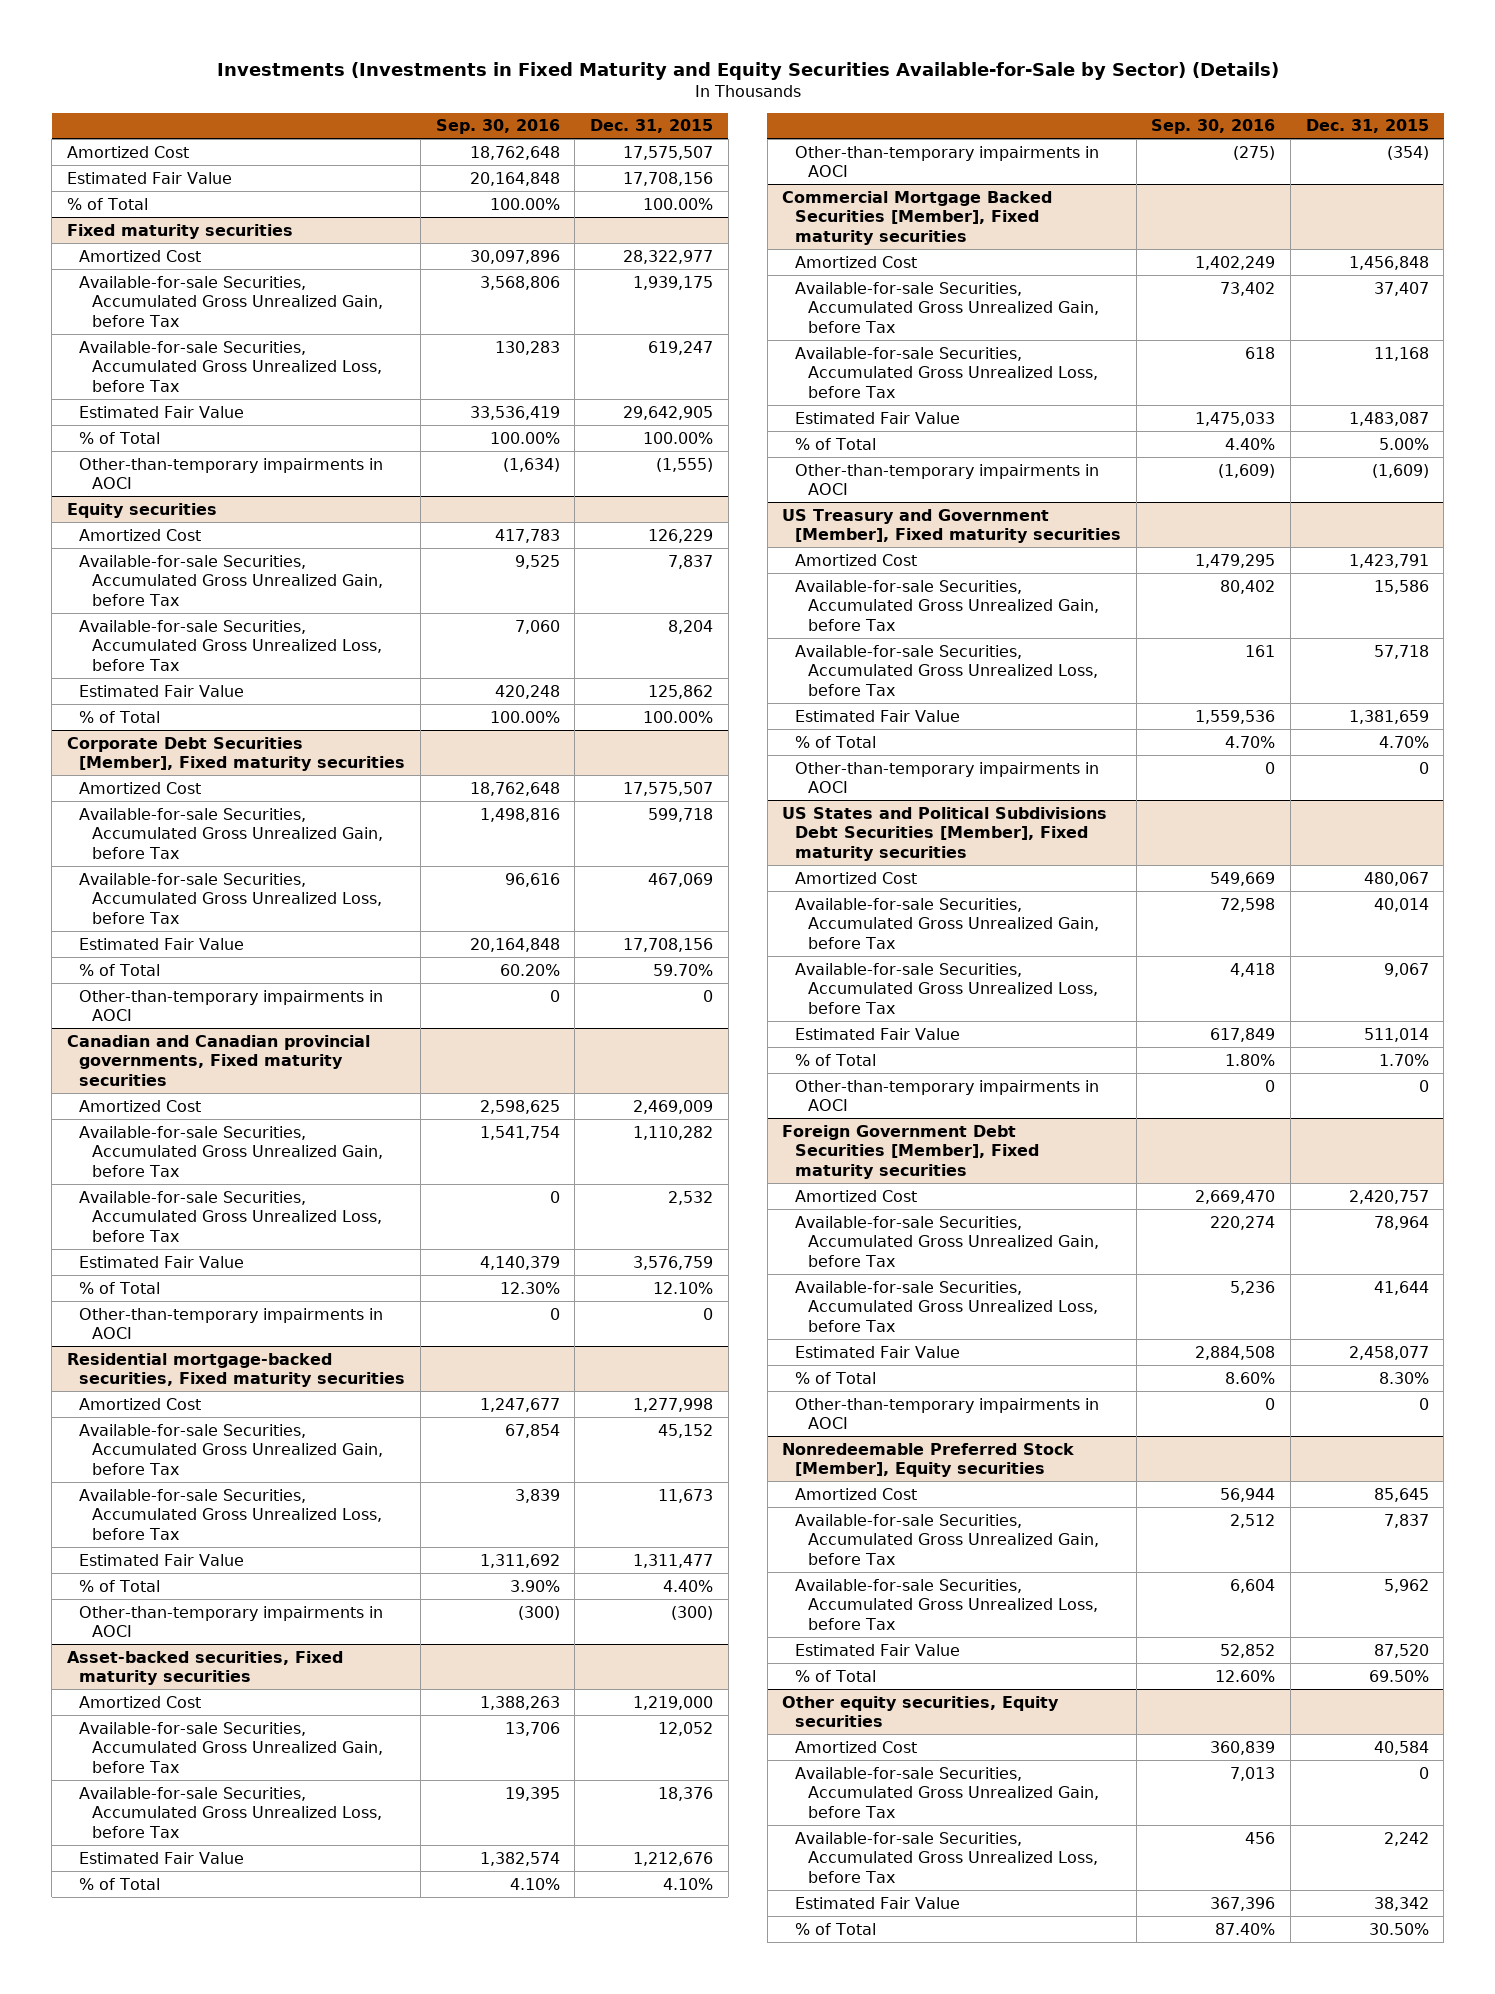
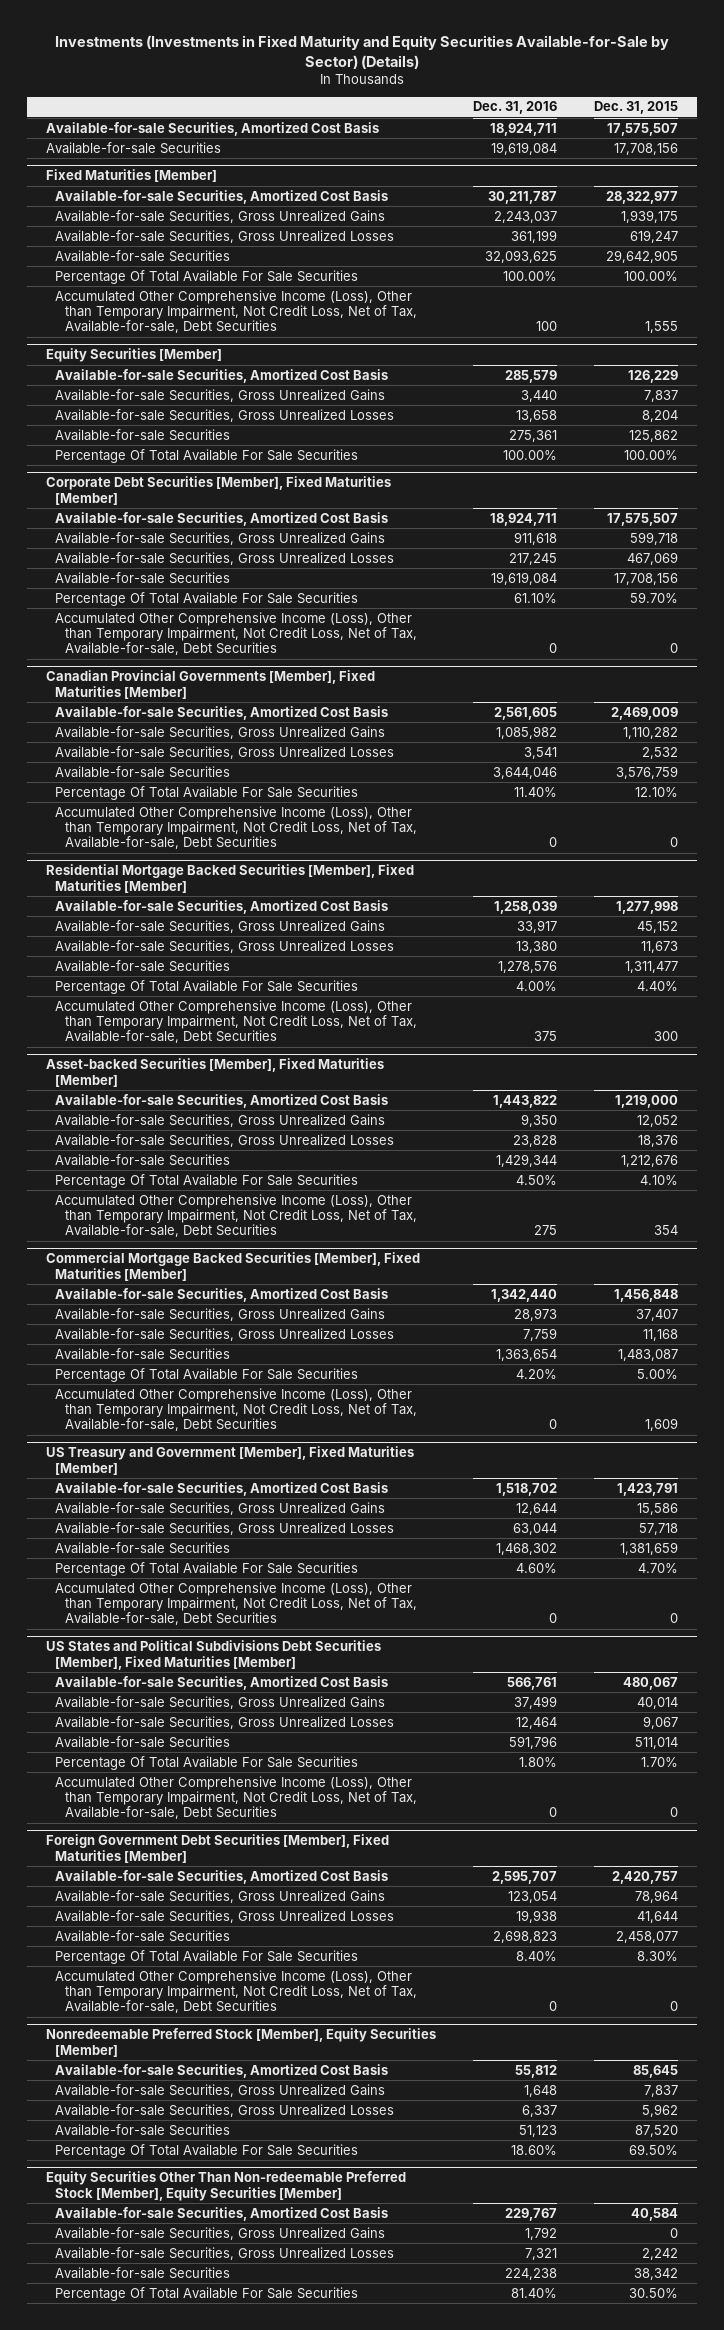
- | Sep. 30, 2016 | Dec. 31, 2015
+ | Dec. 31, 2016 | Dec. 31, 2015
- Amortized Cost | 18,762,648 | 17,575,507
- Estimated Fair Value | 20,164,848 | 17,708,156
- % of Total | 100.00% | 100.00%
- Fixed maturity securities
- Amortized Cost | 30,097,896 | 28,322,977
- Available-for-sale Securities, Accumulated Gross Unrealized Gain, before Tax | 3,568,806 | 1,939,175
- Available-for-sale Securities, Accumulated Gross Unrealized Loss, before Tax | 130,283 | 619,247
- Estimated Fair Value | 33,536,419 | 29,642,905
- % of Total | 100.00% | 100.00%
- Other-than-temporary impairments in AOCI | (1,634) | (1,555)
- Equity securities
- Amortized Cost | 417,783 | 126,229
- Available-for-sale Securities, Accumulated Gross Unrealized Gain, before Tax | 9,525 | 7,837
- Available-for-sale Securities, Accumulated Gross Unrealized Loss, before Tax | 7,060 | 8,204
- Estimated Fair Value | 420,248 | 125,862
- % of Total | 100.00% | 100.00%
- Corporate Debt Securities [Member], Fixed maturity securities
- Amortized Cost | 18,762,648 | 17,575,507
- Available-for-sale Securities, Accumulated Gross Unrealized Gain, before Tax | 1,498,816 | 599,718
- Available-for-sale Securities, Accumulated Gross Unrealized Loss, before Tax | 96,616 | 467,069
- Estimated Fair Value | 20,164,848 | 17,708,156
- % of Total | 60.20% | 59.70%
- Other-than-temporary impairments in AOCI | 0 | 0
- Canadian and Canadian provincial governments, Fixed maturity securities
- Amortized Cost | 2,598,625 | 2,469,009
- Available-for-sale Securities, Accumulated Gross Unrealized Gain, before Tax | 1,541,754 | 1,110,282
- Available-for-sale Securities, Accumulated Gross Unrealized Loss, before Tax | 0 | 2,532
- Estimated Fair Value | 4,140,379 | 3,576,759
- % of Total | 12.30% | 12.10%
- Other-than-temporary impairments in AOCI | 0 | 0
- Residential mortgage-backed securities, Fixed maturity securities
- Amortized Cost | 1,247,677 | 1,277,998
- Available-for-sale Securities, Accumulated Gross Unrealized Gain, before Tax | 67,854 | 45,152
- Available-for-sale Securities, Accumulated Gross Unrealized Loss, before Tax | 3,839 | 11,673
- Estimated Fair Value | 1,311,692 | 1,311,477
- % of Total | 3.90% | 4.40%
- Other-than-temporary impairments in AOCI | (300) | (300)
- Asset-backed securities, Fixed maturity securities
- Amortized Cost | 1,388,263 | 1,219,000
- Available-for-sale Securities, Accumulated Gross Unrealized Gain, before Tax | 13,706 | 12,052
- Available-for-sale Securities, Accumulated Gross Unrealized Loss, before Tax | 19,395 | 18,376
- Estimated Fair Value | 1,382,574 | 1,212,676
- % of Total | 4.10% | 4.10%
- Other-than-temporary impairments in AOCI | (275) | (354)
- Commercial Mortgage Backed Securities [Member], Fixed maturity securities
- Amortized Cost | 1,402,249 | 1,456,848
- Available-for-sale Securities, Accumulated Gross Unrealized Gain, before Tax | 73,402 | 37,407
- Available-for-sale Securities, Accumulated Gross Unrealized Loss, before Tax | 618 | 11,168
- Estimated Fair Value | 1,475,033 | 1,483,087
- % of Total | 4.40% | 5.00%
- Other-than-temporary impairments in AOCI | (1,609) | (1,609)
- US Treasury and Government [Member], Fixed maturity securities
- Amortized Cost | 1,479,295 | 1,423,791
- Available-for-sale Securities, Accumulated Gross Unrealized Gain, before Tax | 80,402 | 15,586
- Available-for-sale Securities, Accumulated Gross Unrealized Loss, before Tax | 161 | 57,718
- Estimated Fair Value | 1,559,536 | 1,381,659
- % of Total | 4.70% | 4.70%
- Other-than-temporary impairments in AOCI | 0 | 0
- US States and Political Subdivisions Debt Securities [Member], Fixed maturity securities
- Amortized Cost | 549,669 | 480,067
- Available-for-sale Securities, Accumulated Gross Unrealized Gain, before Tax | 72,598 | 40,014
- Available-for-sale Securities, Accumulated Gross Unrealized Loss, before Tax | 4,418 | 9,067
- Estimated Fair Value | 617,849 | 511,014
- % of Total | 1.80% | 1.70%
- Other-than-temporary impairments in AOCI | 0 | 0
- Foreign Government Debt Securities [Member], Fixed maturity securities
- Amortized Cost | 2,669,470 | 2,420,757
- Available-for-sale Securities, Accumulated Gross Unrealized Gain, before Tax | 220,274 | 78,964
- Available-for-sale Securities, Accumulated Gross Unrealized Loss, before Tax | 5,236 | 41,644
- Estimated Fair Value | 2,884,508 | 2,458,077
- % of Total | 8.60% | 8.30%
- Other-than-temporary impairments in AOCI | 0 | 0
- Nonredeemable Preferred Stock [Member], Equity securities
- Amortized Cost | 56,944 | 85,645
- Available-for-sale Securities, Accumulated Gross Unrealized Gain, before Tax | 2,512 | 7,837
- Available-for-sale Securities, Accumulated Gross Unrealized Loss, before Tax | 6,604 | 5,962
- Estimated Fair Value | 52,852 | 87,520
- % of Total | 12.60% | 69.50%
- Other equity securities, Equity securities
- Amortized Cost | 360,839 | 40,584
- Available-for-sale Securities, Accumulated Gross Unrealized Gain, before Tax | 7,013 | 0
- Available-for-sale Securities, Accumulated Gross Unrealized Loss, before Tax | 456 | 2,242
- Estimated Fair Value | 367,396 | 38,342
- % of Total | 87.40% | 30.50%
+ Available-for-sale Securities, Amortized Cost Basis | 18,924,711 | 17,575,507
+ Available-for-sale Securities | 19,619,084 | 17,708,156
+ Fixed Maturities [Member]
+ Available-for-sale Securities, Amortized Cost Basis | 30,211,787 | 28,322,977
+ Available-for-sale Securities, Gross Unrealized Gains | 2,243,037 | 1,939,175
+ Available-for-sale Securities, Gross Unrealized Losses | 361,199 | 619,247
+ Available-for-sale Securities | 32,093,625 | 29,642,905
+ Percentage Of Total Available For Sale Securities | 100.00% | 100.00%
+ Accumulated Other Comprehensive Income (Loss), Other than Temporary Impairment, Not Credit Loss, Net of Tax, Available-for-sale, Debt Securities | 100 | 1,555
+ Equity Securities [Member]
+ Available-for-sale Securities, Amortized Cost Basis | 285,579 | 126,229
+ Available-for-sale Securities, Gross Unrealized Gains | 3,440 | 7,837
+ Available-for-sale Securities, Gross Unrealized Losses | 13,658 | 8,204
+ Available-for-sale Securities | 275,361 | 125,862
+ Percentage Of Total Available For Sale Securities | 100.00% | 100.00%
+ Corporate Debt Securities [Member], Fixed Maturities [Member]
+ Available-for-sale Securities, Amortized Cost Basis | 18,924,711 | 17,575,507
+ Available-for-sale Securities, Gross Unrealized Gains | 911,618 | 599,718
+ Available-for-sale Securities, Gross Unrealized Losses | 217,245 | 467,069
+ Available-for-sale Securities | 19,619,084 | 17,708,156
+ Percentage Of Total Available For Sale Securities | 61.10% | 59.70%
+ Accumulated Other Comprehensive Income (Loss), Other than Temporary Impairment, Not Credit Loss, Net of Tax, Available-for-sale, Debt Securities | 0 | 0
+ Canadian Provincial Governments [Member], Fixed Maturities [Member]
+ Available-for-sale Securities, Amortized Cost Basis | 2,561,605 | 2,469,009
+ Available-for-sale Securities, Gross Unrealized Gains | 1,085,982 | 1,110,282
+ Available-for-sale Securities, Gross Unrealized Losses | 3,541 | 2,532
+ Available-for-sale Securities | 3,644,046 | 3,576,759
+ Percentage Of Total Available For Sale Securities | 11.40% | 12.10%
+ Accumulated Other Comprehensive Income (Loss), Other than Temporary Impairment, Not Credit Loss, Net of Tax, Available-for-sale, Debt Securities | 0 | 0
+ Residential Mortgage Backed Securities [Member], Fixed Maturities [Member]
+ Available-for-sale Securities, Amortized Cost Basis | 1,258,039 | 1,277,998
+ Available-for-sale Securities, Gross Unrealized Gains | 33,917 | 45,152
+ Available-for-sale Securities, Gross Unrealized Losses | 13,380 | 11,673
+ Available-for-sale Securities | 1,278,576 | 1,311,477
+ Percentage Of Total Available For Sale Securities | 4.00% | 4.40%
+ Accumulated Other Comprehensive Income (Loss), Other than Temporary Impairment, Not Credit Loss, Net of Tax, Available-for-sale, Debt Securities | 375 | 300
+ Asset-backed Securities [Member], Fixed Maturities [Member]
+ Available-for-sale Securities, Amortized Cost Basis | 1,443,822 | 1,219,000
+ Available-for-sale Securities, Gross Unrealized Gains | 9,350 | 12,052
+ Available-for-sale Securities, Gross Unrealized Losses | 23,828 | 18,376
+ Available-for-sale Securities | 1,429,344 | 1,212,676
+ Percentage Of Total Available For Sale Securities | 4.50% | 4.10%
+ Accumulated Other Comprehensive Income (Loss), Other than Temporary Impairment, Not Credit Loss, Net of Tax, Available-for-sale, Debt Securities | 275 | 354
+ Commercial Mortgage Backed Securities [Member], Fixed Maturities [Member]
+ Available-for-sale Securities, Amortized Cost Basis | 1,342,440 | 1,456,848
+ Available-for-sale Securities, Gross Unrealized Gains | 28,973 | 37,407
+ Available-for-sale Securities, Gross Unrealized Losses | 7,759 | 11,168
+ Available-for-sale Securities | 1,363,654 | 1,483,087
+ Percentage Of Total Available For Sale Securities | 4.20% | 5.00%
+ Accumulated Other Comprehensive Income (Loss), Other than Temporary Impairment, Not Credit Loss, Net of Tax, Available-for-sale, Debt Securities | 0 | 1,609
+ US Treasury and Government [Member], Fixed Maturities [Member]
+ Available-for-sale Securities, Amortized Cost Basis | 1,518,702 | 1,423,791
+ Available-for-sale Securities, Gross Unrealized Gains | 12,644 | 15,586
+ Available-for-sale Securities, Gross Unrealized Losses | 63,044 | 57,718
+ Available-for-sale Securities | 1,468,302 | 1,381,659
+ Percentage Of Total Available For Sale Securities | 4.60% | 4.70%
+ Accumulated Other Comprehensive Income (Loss), Other than Temporary Impairment, Not Credit Loss, Net of Tax, Available-for-sale, Debt Securities | 0 | 0
+ US States and Political Subdivisions Debt Securities [Member], Fixed Maturities [Member]
+ Available-for-sale Securities, Amortized Cost Basis | 566,761 | 480,067
+ Available-for-sale Securities, Gross Unrealized Gains | 37,499 | 40,014
+ Available-for-sale Securities, Gross Unrealized Losses | 12,464 | 9,067
+ Available-for-sale Securities | 591,796 | 511,014
+ Percentage Of Total Available For Sale Securities | 1.80% | 1.70%
+ Accumulated Other Comprehensive Income (Loss), Other than Temporary Impairment, Not Credit Loss, Net of Tax, Available-for-sale, Debt Securities | 0 | 0
+ Foreign Government Debt Securities [Member], Fixed Maturities [Member]
+ Available-for-sale Securities, Amortized Cost Basis | 2,595,707 | 2,420,757
+ Available-for-sale Securities, Gross Unrealized Gains | 123,054 | 78,964
+ Available-for-sale Securities, Gross Unrealized Losses | 19,938 | 41,644
+ Available-for-sale Securities | 2,698,823 | 2,458,077
+ Percentage Of Total Available For Sale Securities | 8.40% | 8.30%
+ Accumulated Other Comprehensive Income (Loss), Other than Temporary Impairment, Not Credit Loss, Net of Tax, Available-for-sale, Debt Securities | 0 | 0
+ Nonredeemable Preferred Stock [Member], Equity Securities [Member]
+ Available-for-sale Securities, Amortized Cost Basis | 55,812 | 85,645
+ Available-for-sale Securities, Gross Unrealized Gains | 1,648 | 7,837
+ Available-for-sale Securities, Gross Unrealized Losses | 6,337 | 5,962
+ Available-for-sale Securities | 51,123 | 87,520
+ Percentage Of Total Available For Sale Securities | 18.60% | 69.50%
+ Equity Securities Other Than Non-redeemable Preferred Stock [Member], Equity Securities [Member]
+ Available-for-sale Securities, Amortized Cost Basis | 229,767 | 40,584
+ Available-for-sale Securities, Gross Unrealized Gains | 1,792 | 0
+ Available-for-sale Securities, Gross Unrealized Losses | 7,321 | 2,242
+ Available-for-sale Securities | 224,238 | 38,342
+ Percentage Of Total Available For Sale Securities | 81.40% | 30.50%

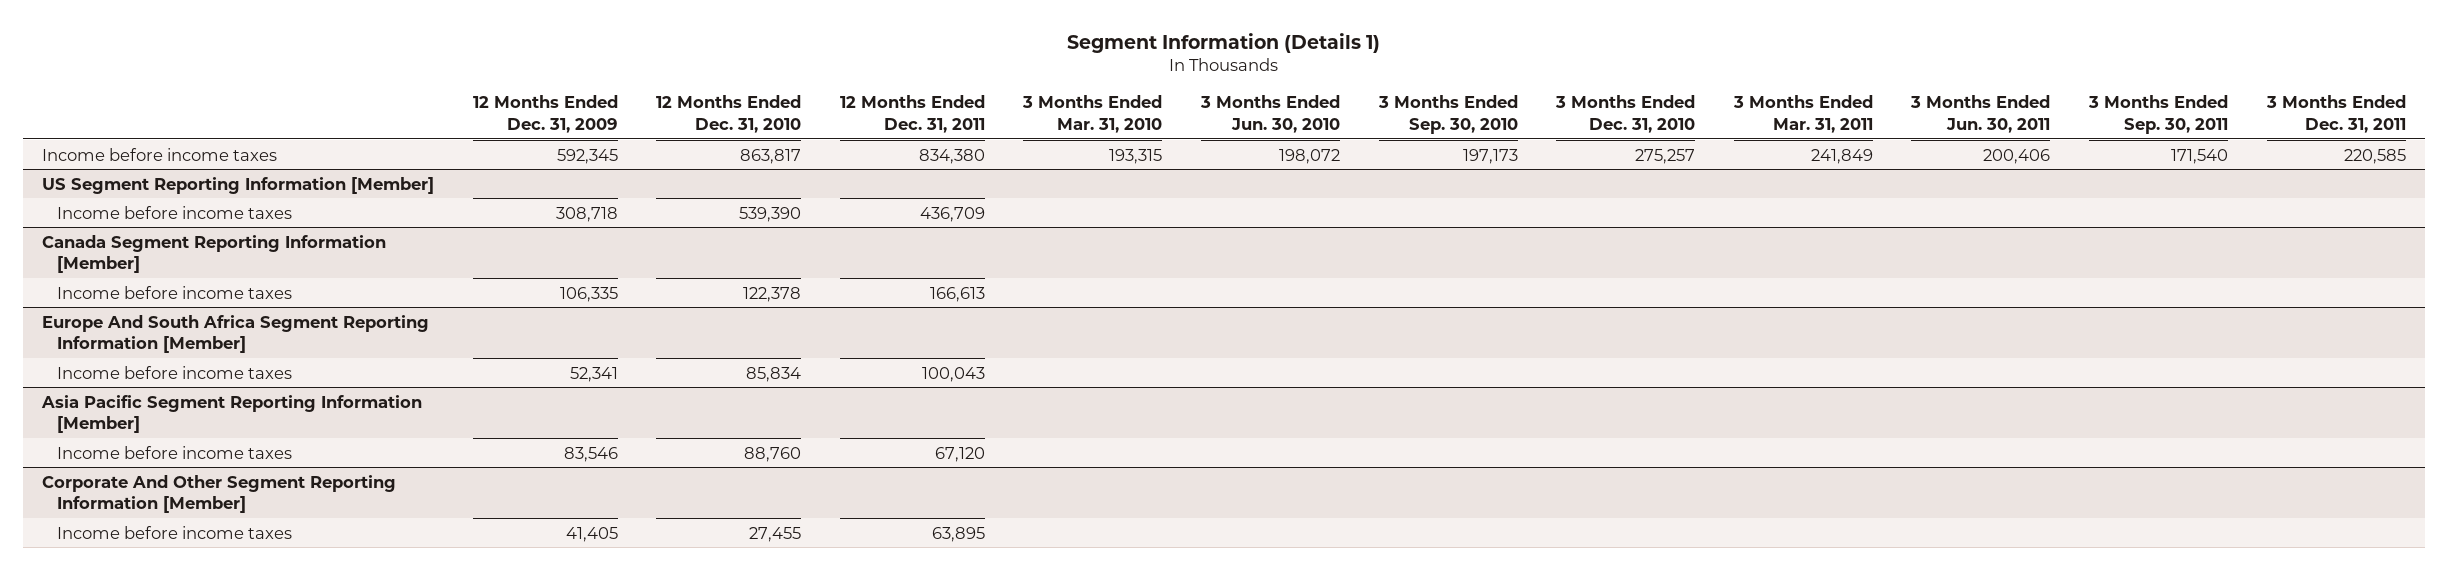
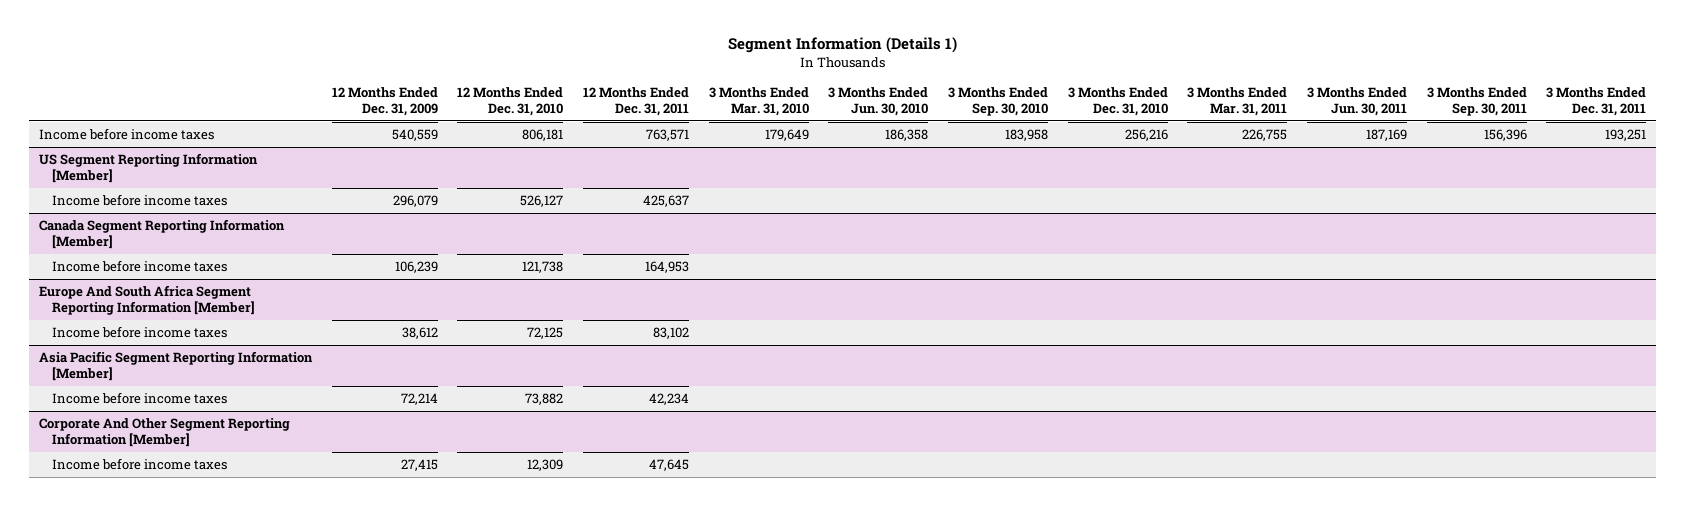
- Income before income taxes | 592,345 | 863,817 | 834,380 | 193,315 | 198,072 | 197,173 | 275,257 | 241,849 | 200,406 | 171,540 | 220,585
+ Income before income taxes | 540,559 | 806,181 | 763,571 | 179,649 | 186,358 | 183,958 | 256,216 | 226,755 | 187,169 | 156,396 | 193,251
@ US Segment Reporting Information [Member]
- Income before income taxes | 308,718 | 539,390 | 436,709 | | | | | | | |
+ Income before income taxes | 296,079 | 526,127 | 425,637 | | | | | | | |
@ Canada Segment Reporting Information [Member]
- Income before income taxes | 106,335 | 122,378 | 166,613 | | | | | | | |
+ Income before income taxes | 106,239 | 121,738 | 164,953 | | | | | | | |
@ Europe And South Africa Segment Reporting Information [Member]
- Income before income taxes | 52,341 | 85,834 | 100,043 | | | | | | | |
+ Income before income taxes | 38,612 | 72,125 | 83,102 | | | | | | | |
@ Asia Pacific Segment Reporting Information [Member]
- Income before income taxes | 83,546 | 88,760 | 67,120 | | | | | | | |
+ Income before income taxes | 72,214 | 73,882 | 42,234 | | | | | | | |
@ Corporate And Other Segment Reporting Information [Member]
- Income before income taxes | 41,405 | 27,455 | 63,895 | | | | | | | |
+ Income before income taxes | 27,415 | 12,309 | 47,645 | | | | | | | |

